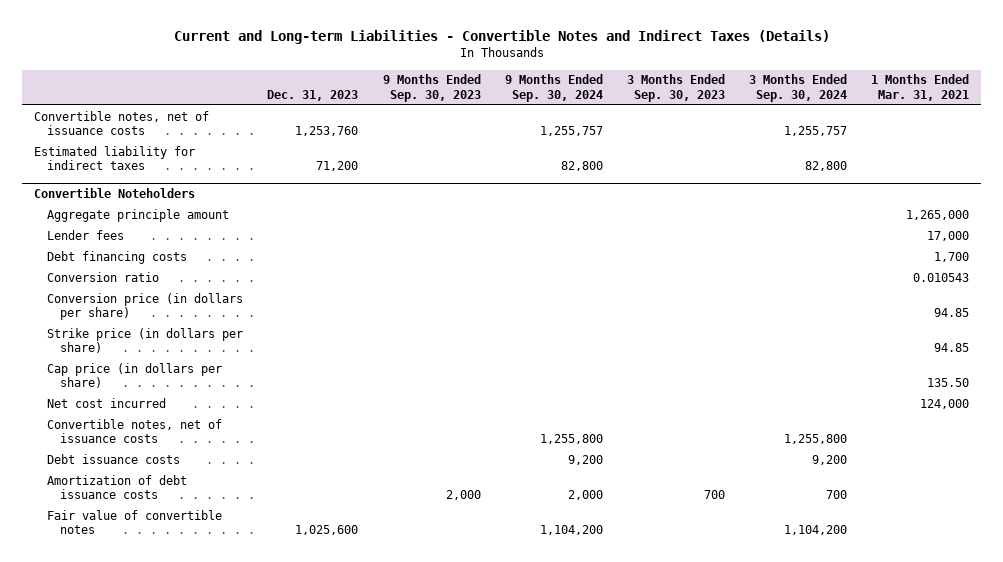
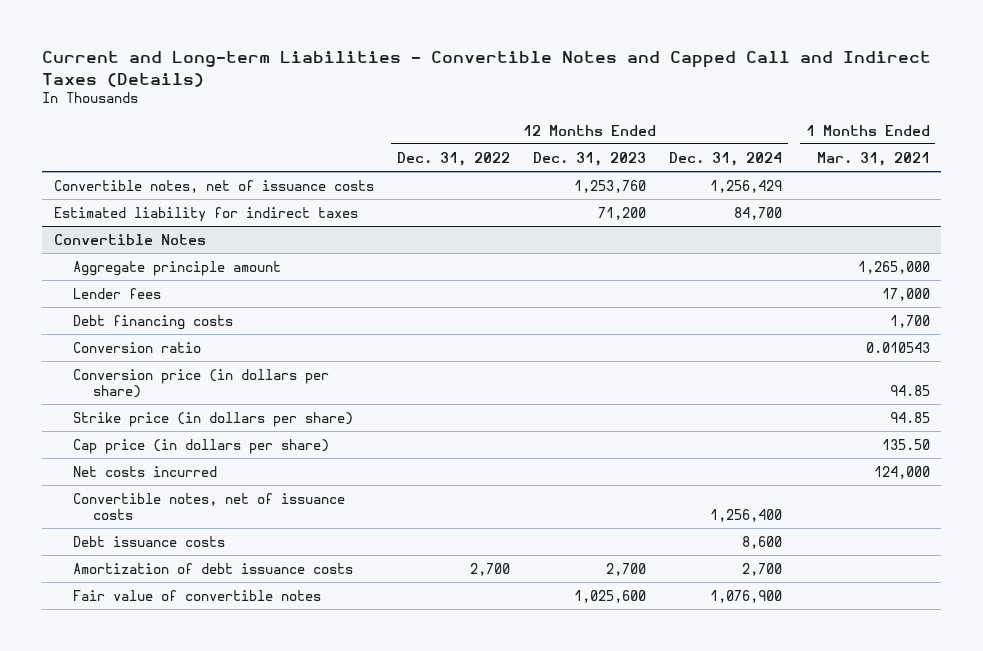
- Current and Long-term Liabilities - Convertible Notes and Indirect Taxes (Details)
+ Current and Long-term Liabilities - Convertible Notes and Capped Call and Indirect Taxes (Details)
- | Dec. 31, 2023 | 9 Months Ended Sep. 30, 2023 | 9 Months Ended Sep. 30, 2024 | 3 Months Ended Sep. 30, 2023 | 3 Months Ended Sep. 30, 2024 | 1 Months Ended Mar. 31, 2021
+ | 12 Months Ended Dec. 31, 2022 | 12 Months Ended Dec. 31, 2023 | 12 Months Ended Dec. 31, 2024 | 1 Months Ended Mar. 31, 2021
- Convertible Noteholders
+ Convertible Notes
- Net cost incurred | | | | | | 124,000
+ Net costs incurred | | | | 124,000

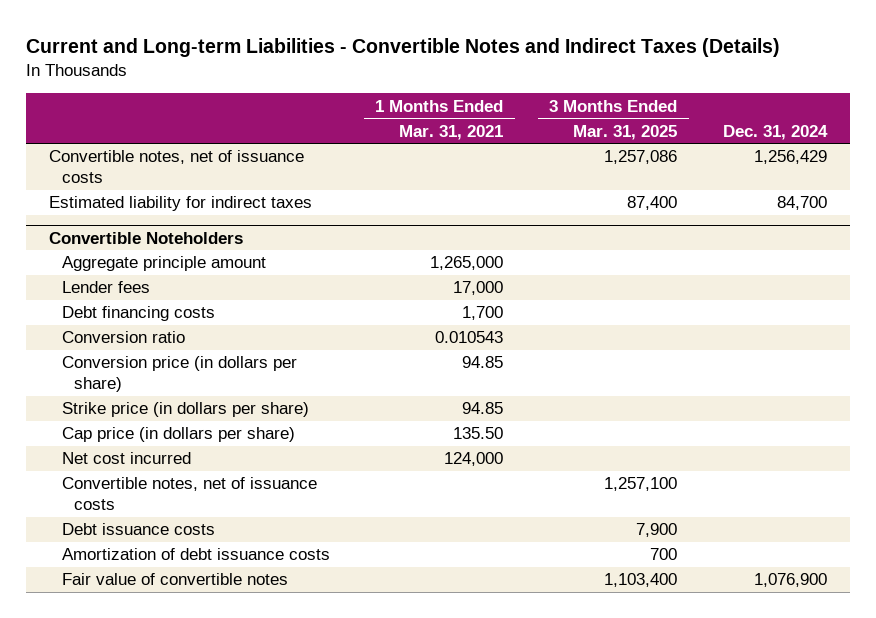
- Current and Long-term Liabilities - Convertible Notes and Capped Call and Indirect Taxes (Details)
+ Current and Long-term Liabilities - Convertible Notes and Indirect Taxes (Details)
- | 12 Months Ended Dec. 31, 2022 | 12 Months Ended Dec. 31, 2023 | 12 Months Ended Dec. 31, 2024 | 1 Months Ended Mar. 31, 2021
+ | 1 Months Ended Mar. 31, 2021 | 3 Months Ended Mar. 31, 2025 | Dec. 31, 2024
- Convertible Notes
+ Convertible Noteholders
- Net costs incurred | | | | 124,000
+ Net cost incurred | 124,000 | |

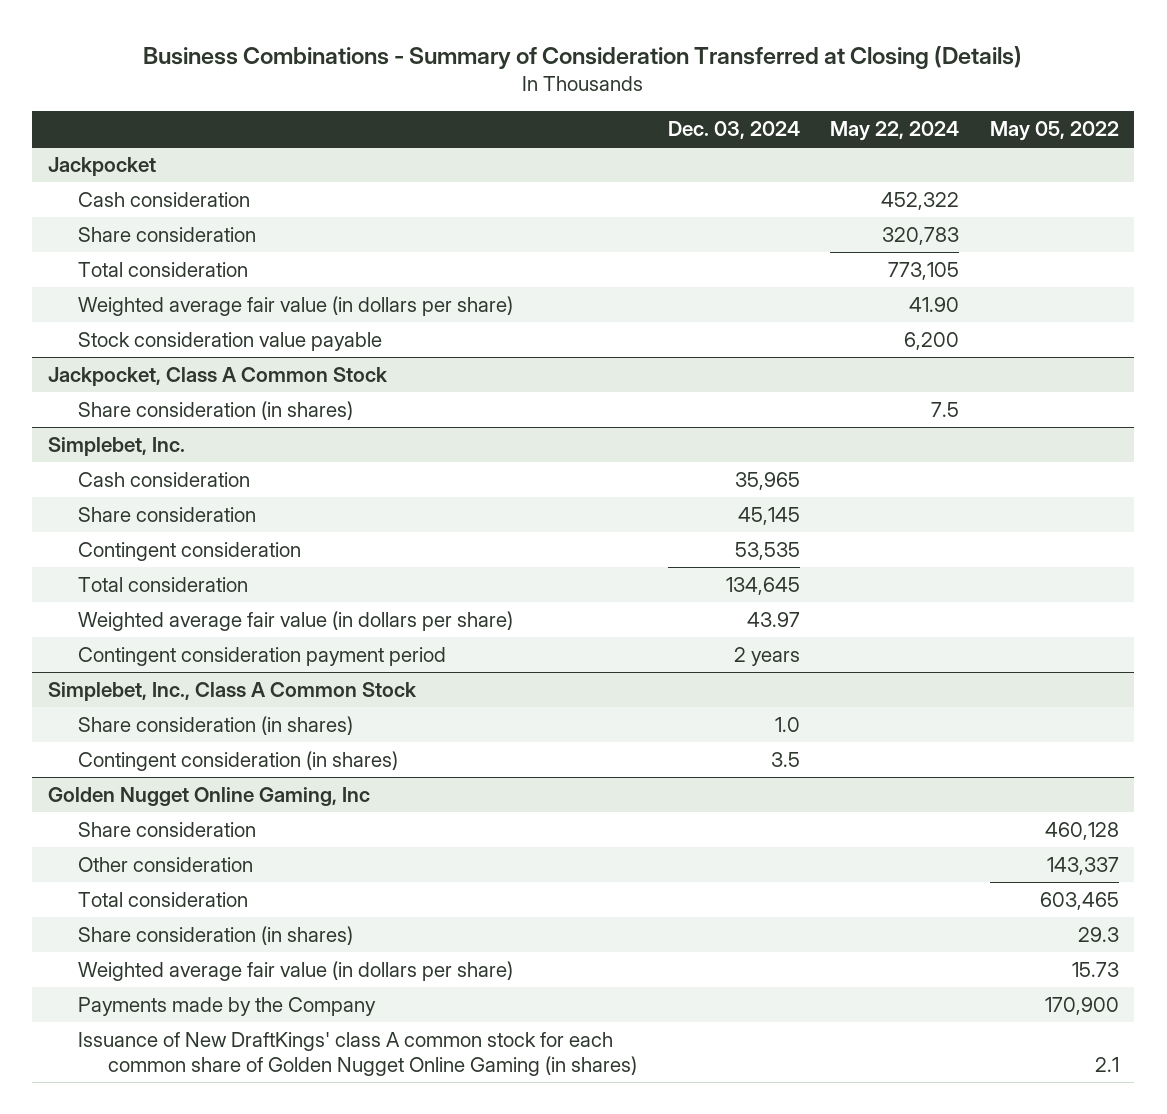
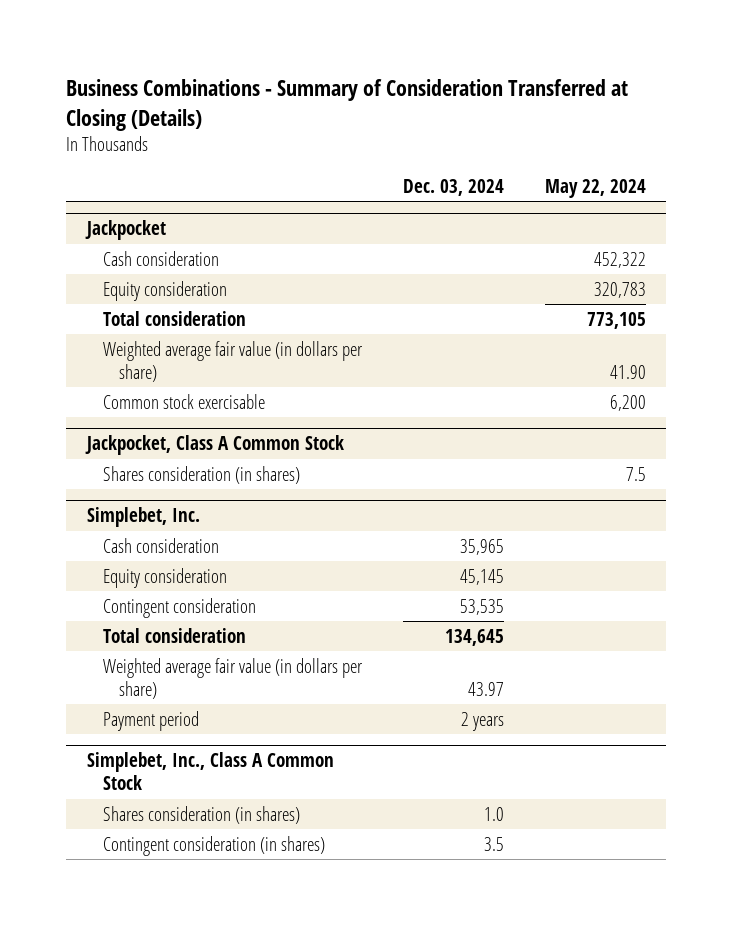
- | Dec. 03, 2024 | May 22, 2024 | May 05, 2022
+ | Dec. 03, 2024 | May 22, 2024
@ Jackpocket
- Share consideration | | 320,783 |
+ Equity consideration | | 320,783
- Stock consideration value payable | | 6,200 |
+ Common stock exercisable | | 6,200
@ Jackpocket, Class A Common Stock
- Share consideration (in shares) | | 7.5 |
+ Shares consideration (in shares) | | 7.5
@ Simplebet, Inc.
- Share consideration | 45,145 | |
+ Equity consideration | 45,145 |
- Contingent consideration payment period | 2 years | |
+ Payment period | 2 years |
@ Simplebet, Inc., Class A Common Stock
- Share consideration (in shares) | 1.0 | |
+ Shares consideration (in shares) | 1.0 |
- Golden Nugget Online Gaming, Inc
- Share consideration | | | 460,128
- Other consideration | | | 143,337
- Total consideration | | | 603,465
- Share consideration (in shares) | | | 29.3
- Weighted average fair value (in dollars per share) | | | 15.73
- Payments made by the Company | | | 170,900
- Issuance of New DraftKings' class A common stock for each common share of Golden Nugget Online Gaming (in shares) | | | 2.1

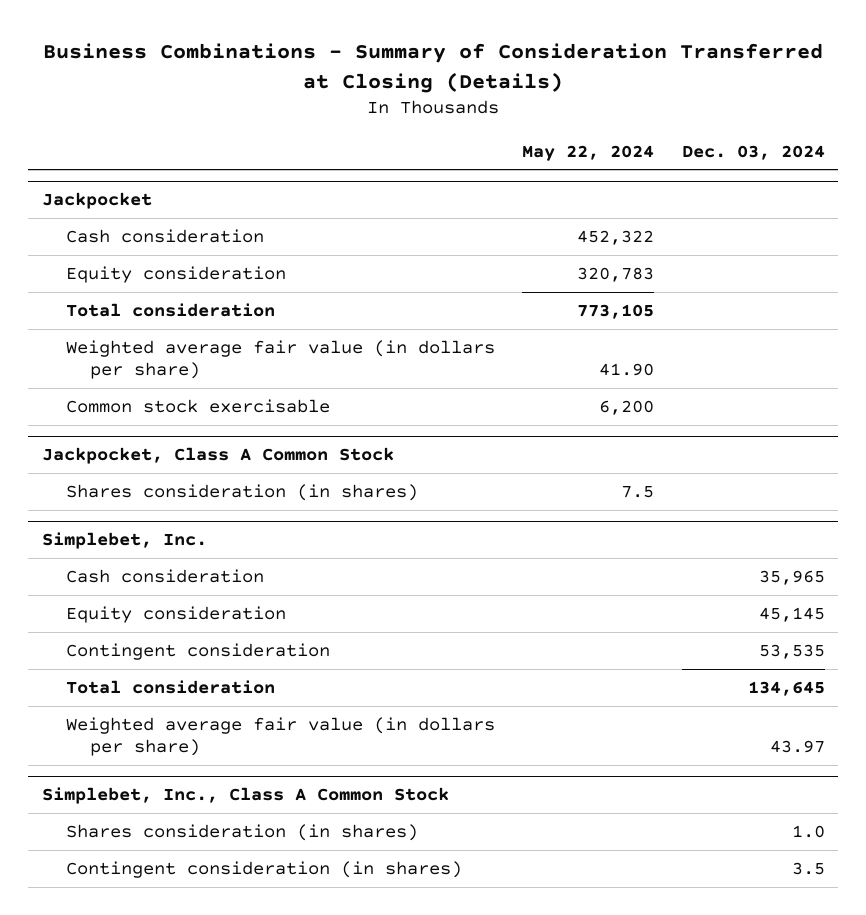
- | Dec. 03, 2024 | May 22, 2024
+ | May 22, 2024 | Dec. 03, 2024
@ Simplebet, Inc.
- Payment period | 2 years |

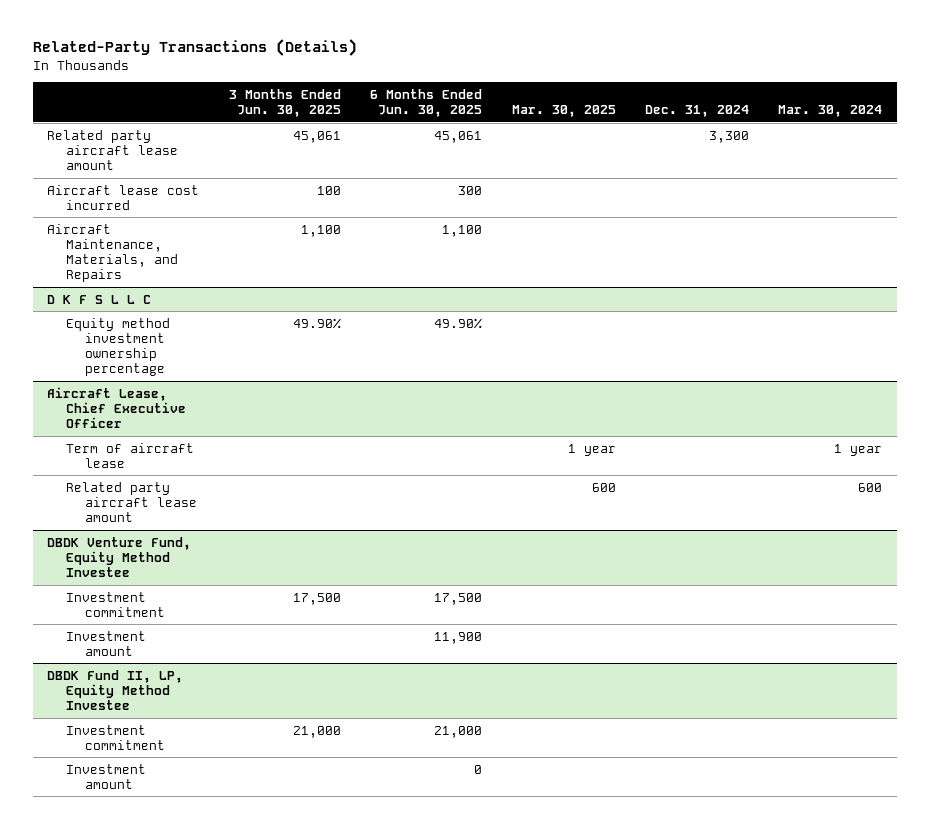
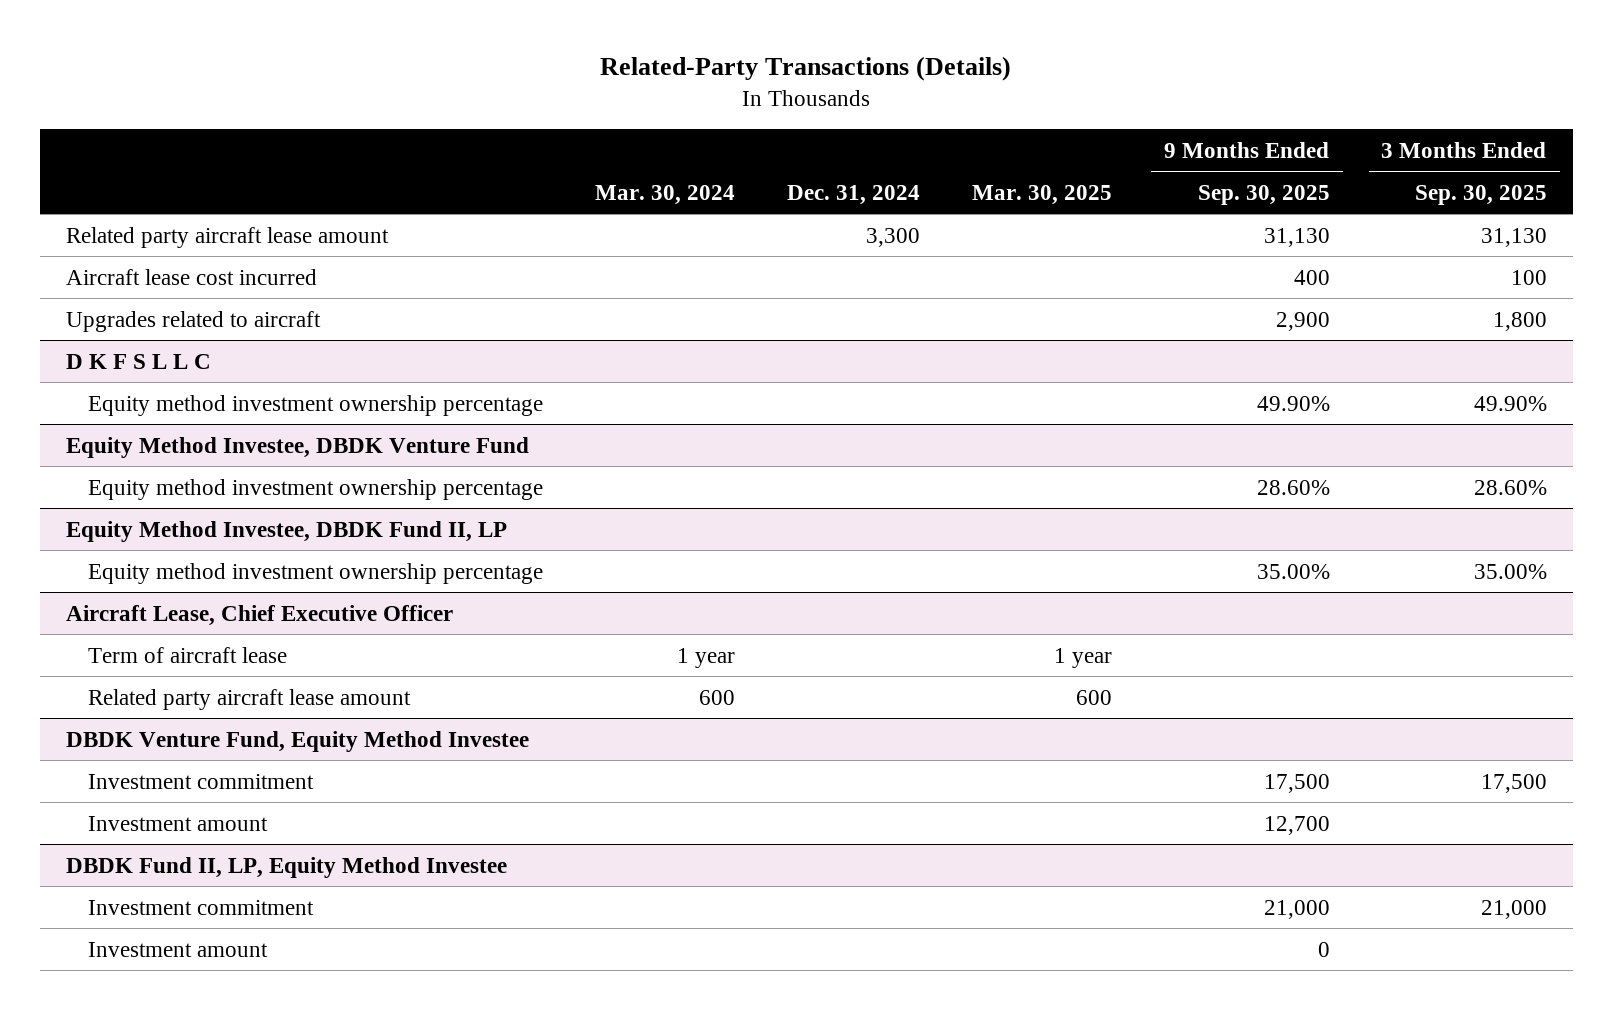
- | 3 Months Ended Jun. 30, 2025 | 6 Months Ended Jun. 30, 2025 | Mar. 30, 2025 | Dec. 31, 2024 | Mar. 30, 2024
+ | Mar. 30, 2024 | Dec. 31, 2024 | Mar. 30, 2025 | 9 Months Ended Sep. 30, 2025 | 3 Months Ended Sep. 30, 2025
- Aircraft Maintenance, Materials, and Repairs | 1,100 | 1,100 | | |
+ Upgrades related to aircraft | | | | 2,900 | 1,800
+ Equity Method Investee, DBDK Venture Fund
+ Equity method investment ownership percentage | | | | 28.60% | 28.60%
+ Equity Method Investee, DBDK Fund II, LP
+ Equity method investment ownership percentage | | | | 35.00% | 35.00%

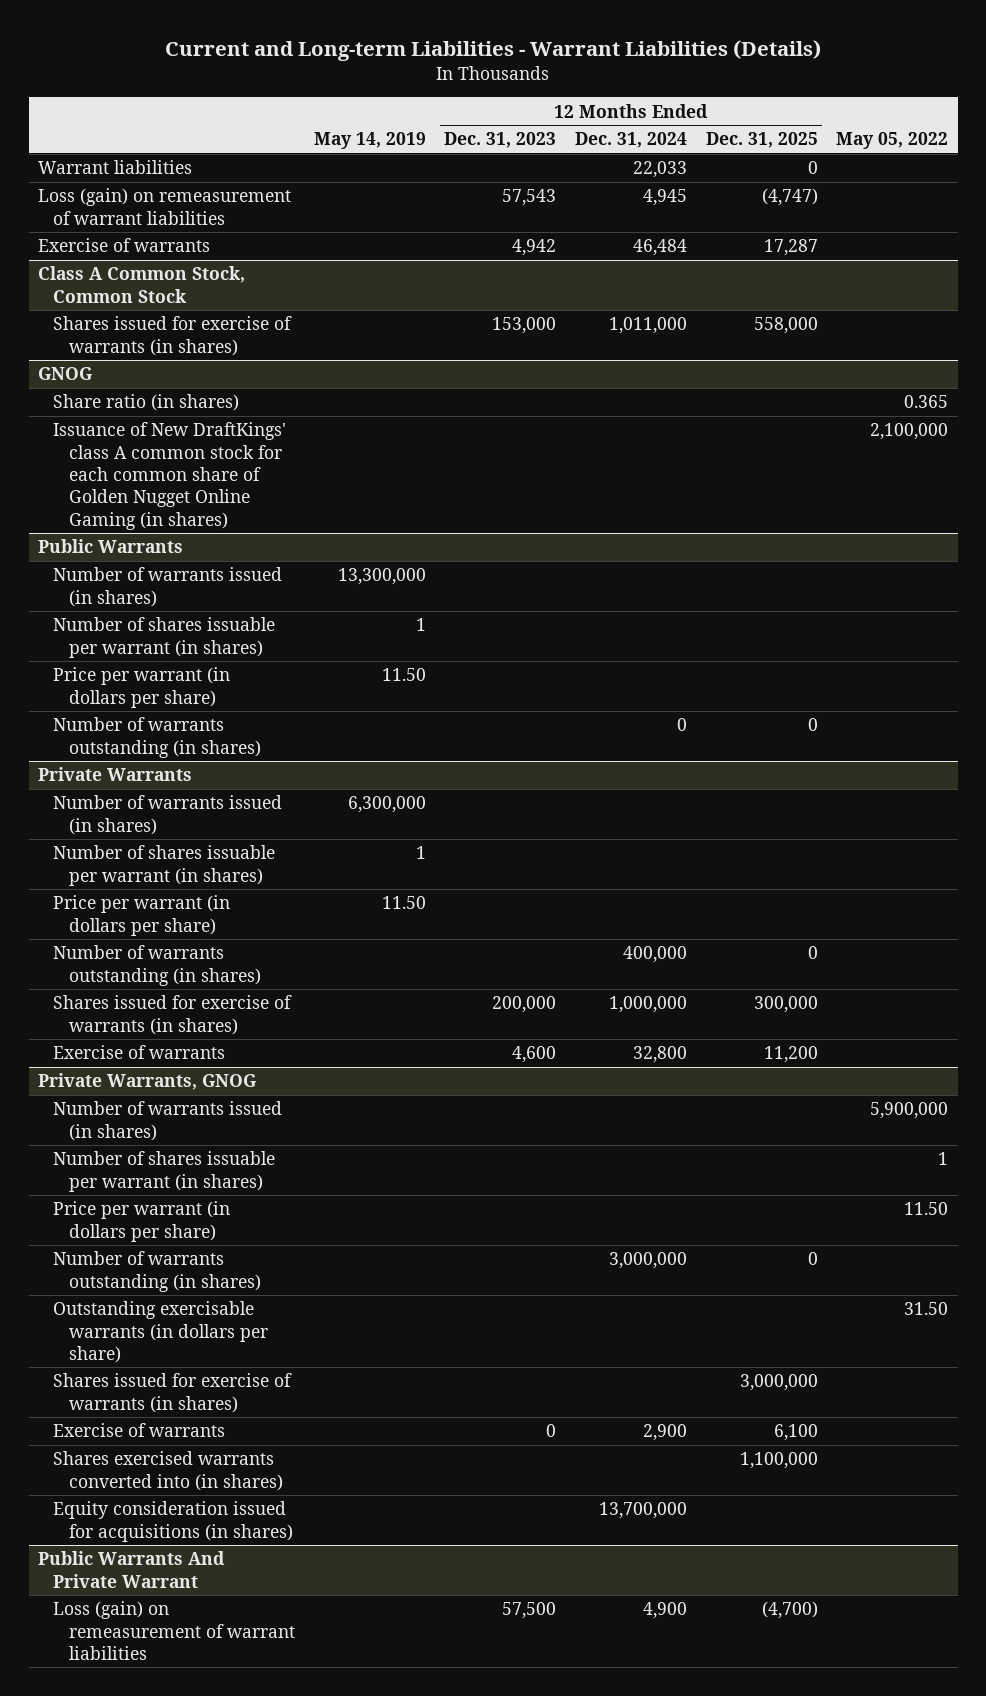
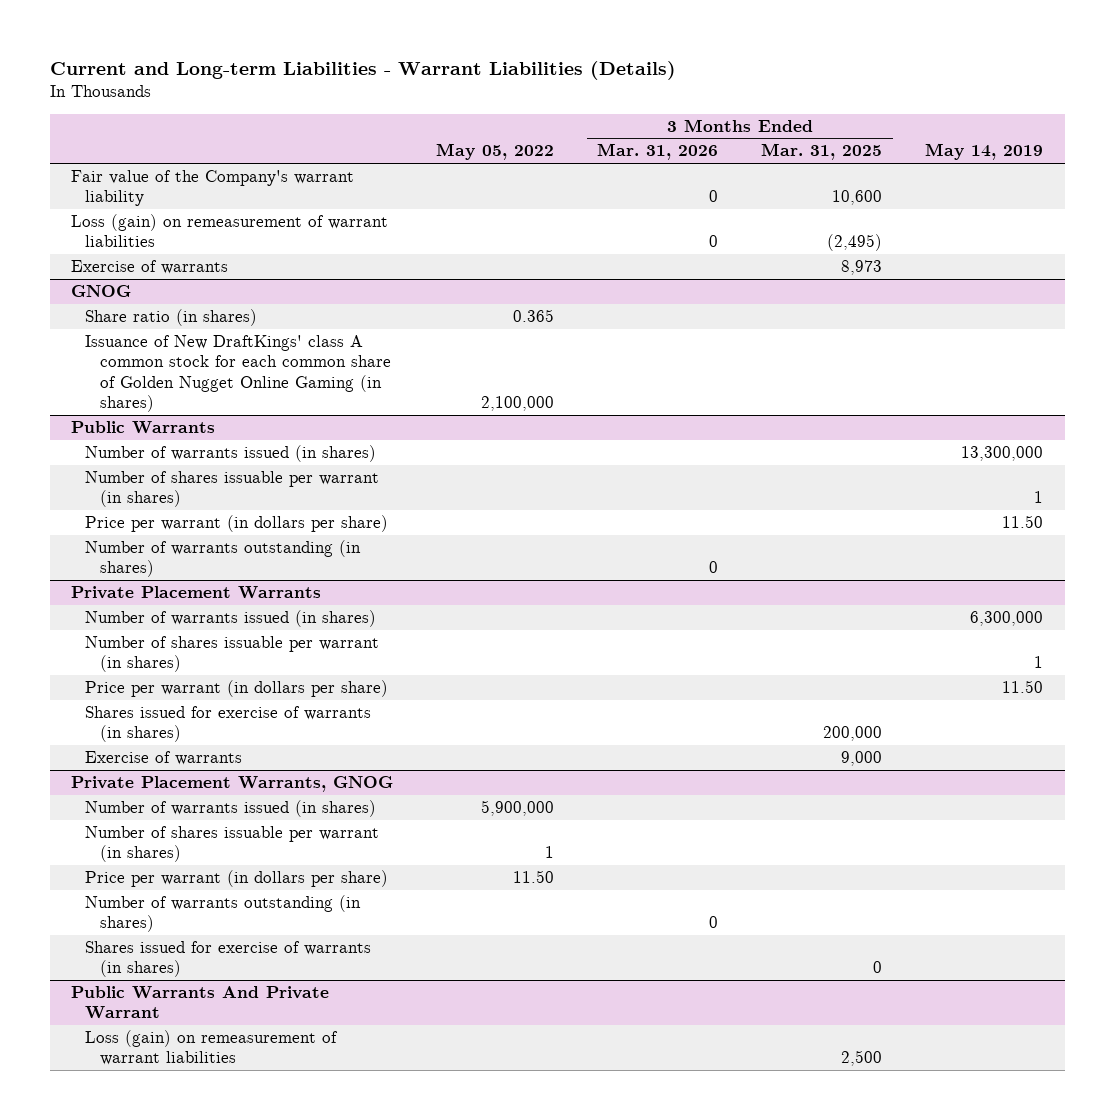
- | May 14, 2019 | 12 Months Ended Dec. 31, 2023 | 12 Months Ended Dec. 31, 2024 | 12 Months Ended Dec. 31, 2025 | May 05, 2022
+ | May 05, 2022 | 3 Months Ended Mar. 31, 2026 | 3 Months Ended Mar. 31, 2025 | May 14, 2019
- Warrant liabilities | | | 22,033 | 0 |
+ Fair value of the Company's warrant liability | | 0 | 10,600 |
- Class A Common Stock, Common Stock
- Shares issued for exercise of warrants (in shares) | | 153,000 | 1,011,000 | 558,000 |
- Private Warrants
+ Private Placement Warrants
- Number of warrants outstanding (in shares) | | | 400,000 | 0 |
- Private Warrants, GNOG
+ Private Placement Warrants, GNOG
- Outstanding exercisable warrants (in dollars per share) | | | | | 31.50
- Exercise of warrants | | 0 | 2,900 | 6,100 |
- Shares exercised warrants converted into (in shares) | | | | 1,100,000 |
- Equity consideration issued for acquisitions (in shares) | | | 13,700,000 | |

